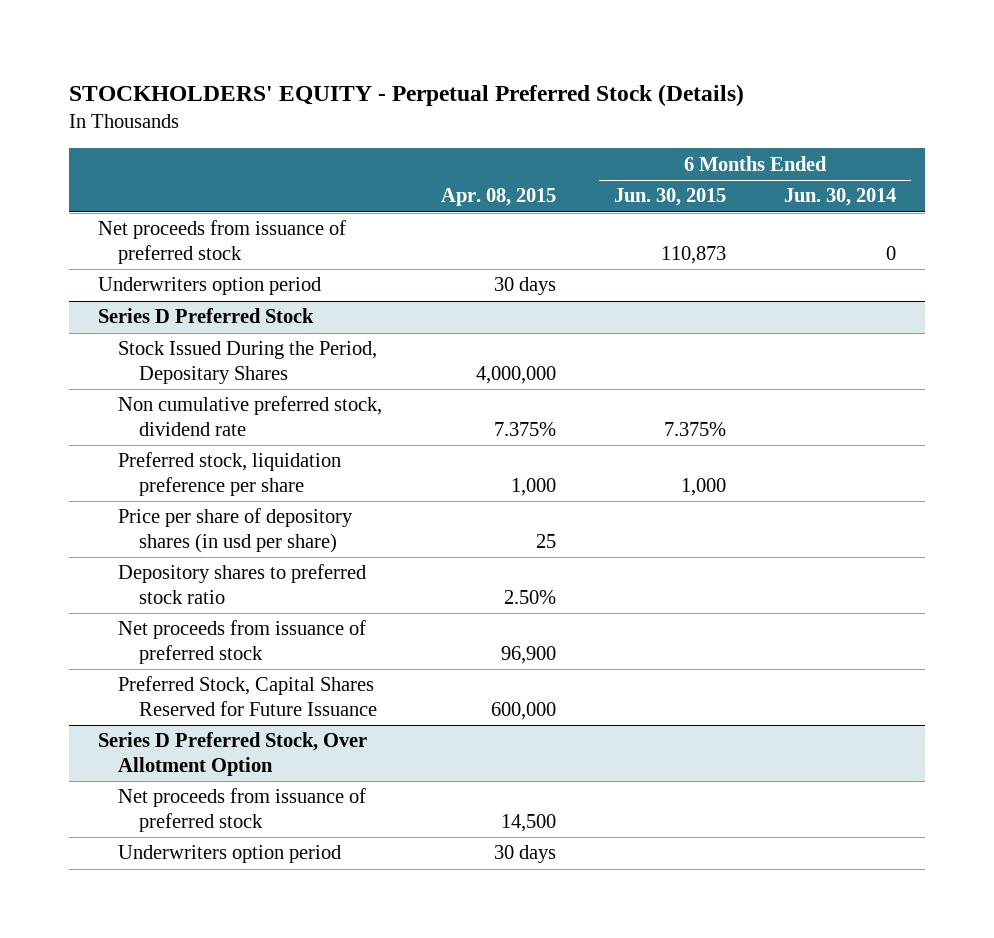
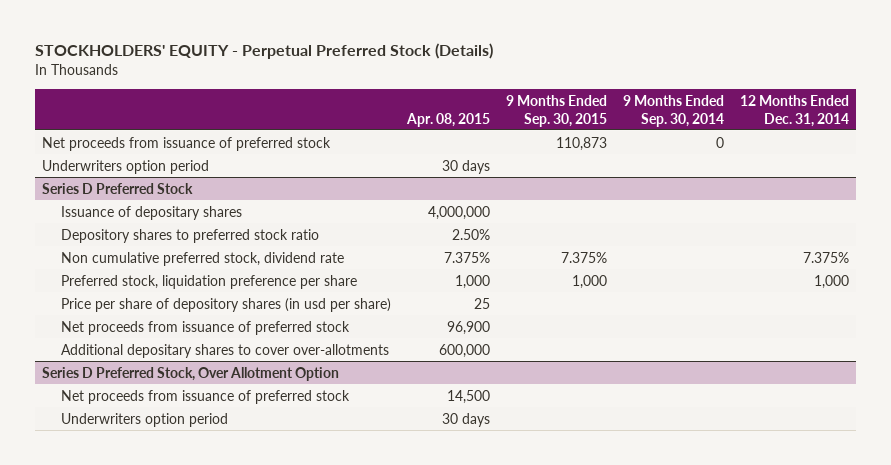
- | Apr. 08, 2015 | 6 Months Ended Jun. 30, 2015 | 6 Months Ended Jun. 30, 2014
+ | Apr. 08, 2015 | 9 Months Ended Sep. 30, 2015 | 9 Months Ended Sep. 30, 2014 | 12 Months Ended Dec. 31, 2014
@ Series D Preferred Stock
- Stock Issued During the Period, Depositary Shares | 4,000,000 | |
+ Issuance of depositary shares | 4,000,000 | | |
moved up: Depository shares to preferred stock ratio | 2.50% | | |
- Preferred Stock, Capital Shares Reserved for Future Issuance | 600,000 | |
+ Additional depositary shares to cover over-allotments | 600,000 | | |

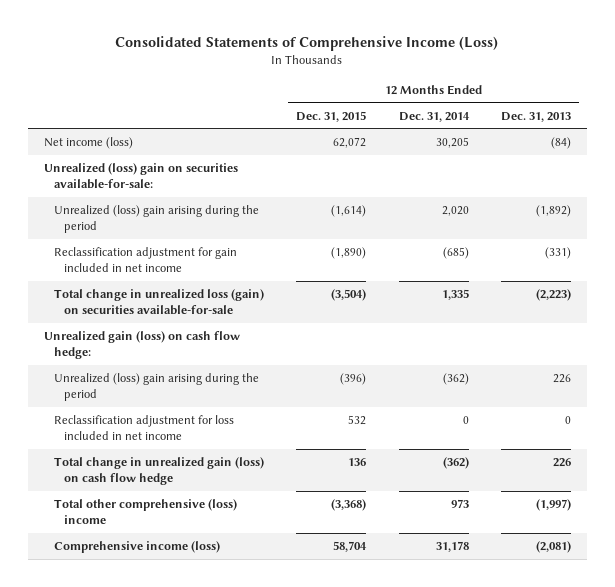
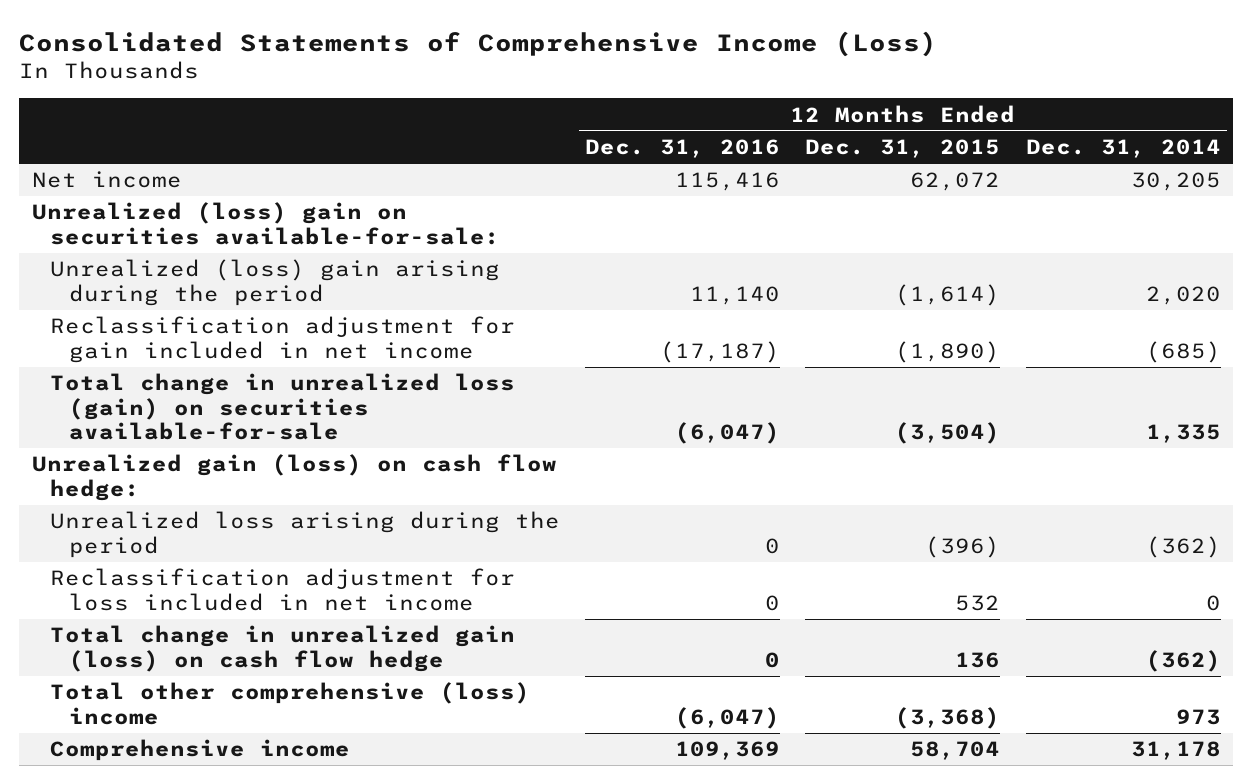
- | 12 Months Ended Dec. 31, 2015 | 12 Months Ended Dec. 31, 2014 | 12 Months Ended Dec. 31, 2013
+ | 12 Months Ended Dec. 31, 2016 | 12 Months Ended Dec. 31, 2015 | 12 Months Ended Dec. 31, 2014
- Net income (loss) | 62,072 | 30,205 | (84)
+ Net income | 115,416 | 62,072 | 30,205
- Unrealized (loss) gain arising during the period | (396) | (362) | 226
+ Unrealized loss arising during the period | 0 | (396) | (362)
- Comprehensive income (loss) | 58,704 | 31,178 | (2,081)
+ Comprehensive income | 109,369 | 58,704 | 31,178

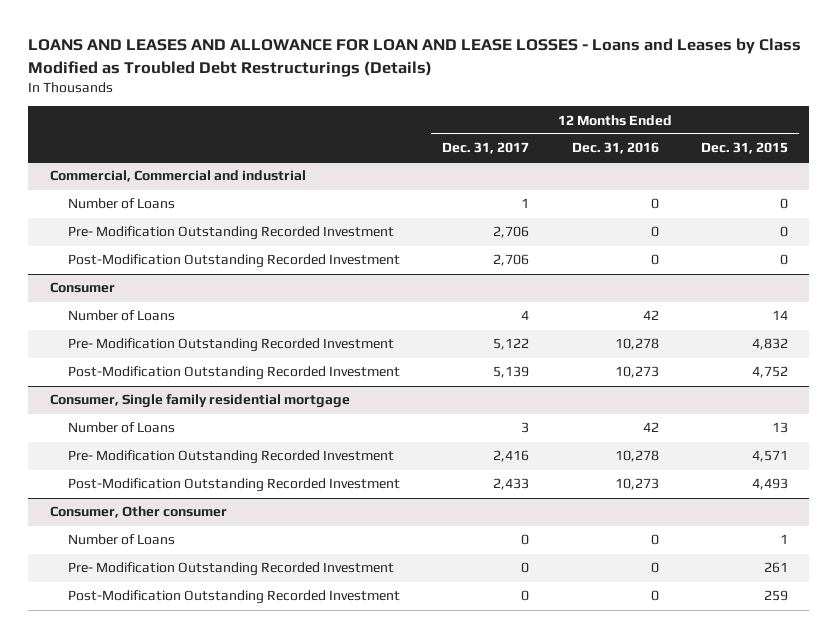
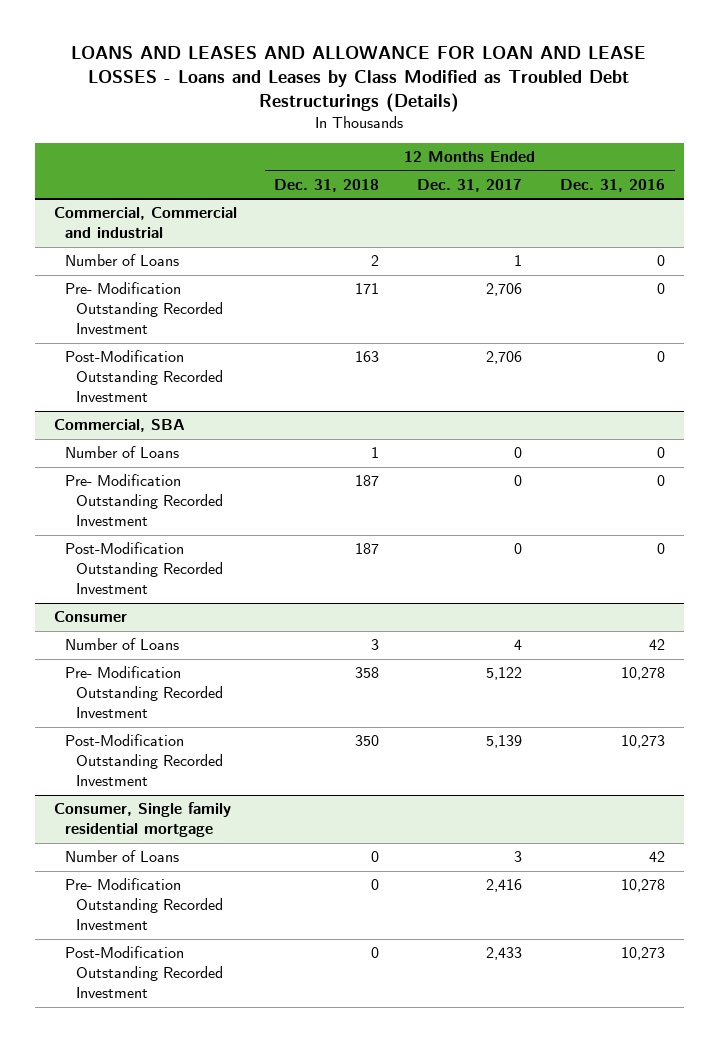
- | 12 Months Ended Dec. 31, 2017 | 12 Months Ended Dec. 31, 2016 | 12 Months Ended Dec. 31, 2015
+ | 12 Months Ended Dec. 31, 2018 | 12 Months Ended Dec. 31, 2017 | 12 Months Ended Dec. 31, 2016
+ Commercial, SBA
+ Number of Loans | 1 | 0 | 0
+ Pre- Modification Outstanding Recorded Investment | 187 | 0 | 0
+ Post-Modification Outstanding Recorded Investment | 187 | 0 | 0
- Consumer, Other consumer
- Number of Loans | 0 | 0 | 1
- Pre- Modification Outstanding Recorded Investment | 0 | 0 | 261
- Post-Modification Outstanding Recorded Investment | 0 | 0 | 259

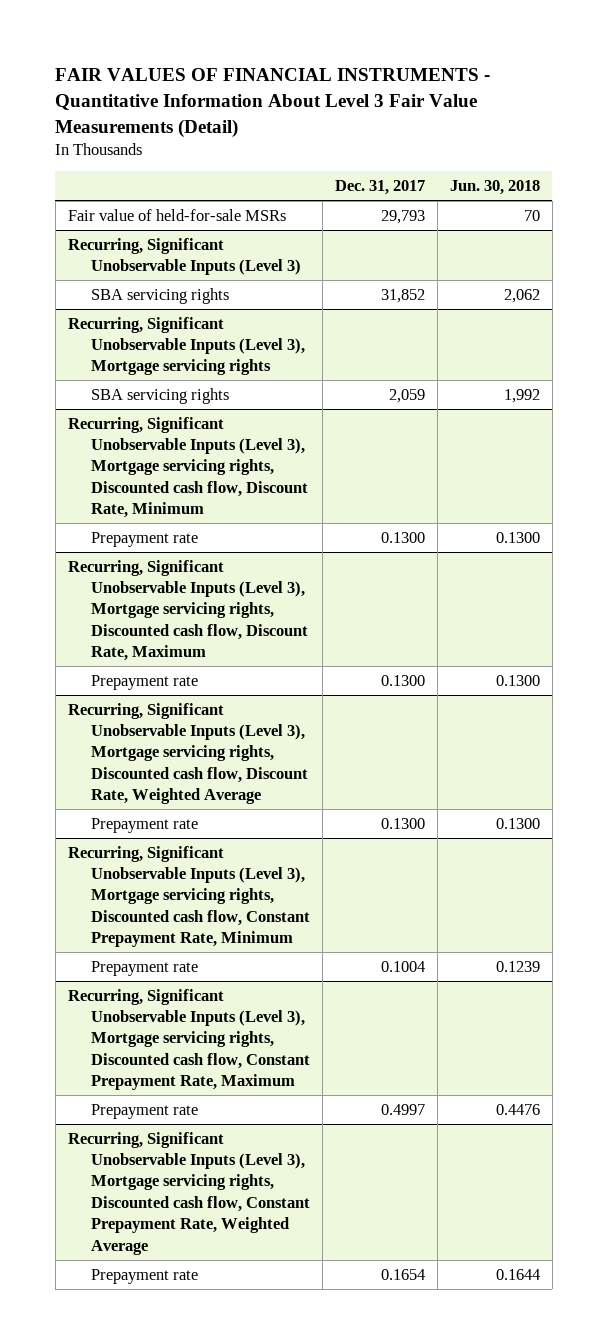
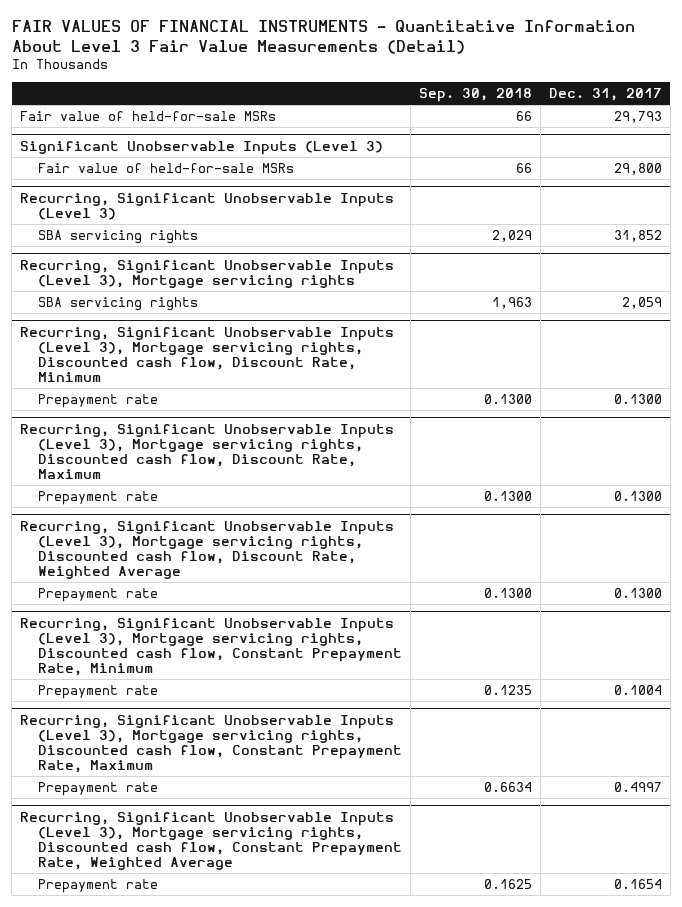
- | Dec. 31, 2017 | Jun. 30, 2018
+ | Sep. 30, 2018 | Dec. 31, 2017
+ Significant Unobservable Inputs (Level 3)
+ Fair value of held-for-sale MSRs | 66 | 29,800

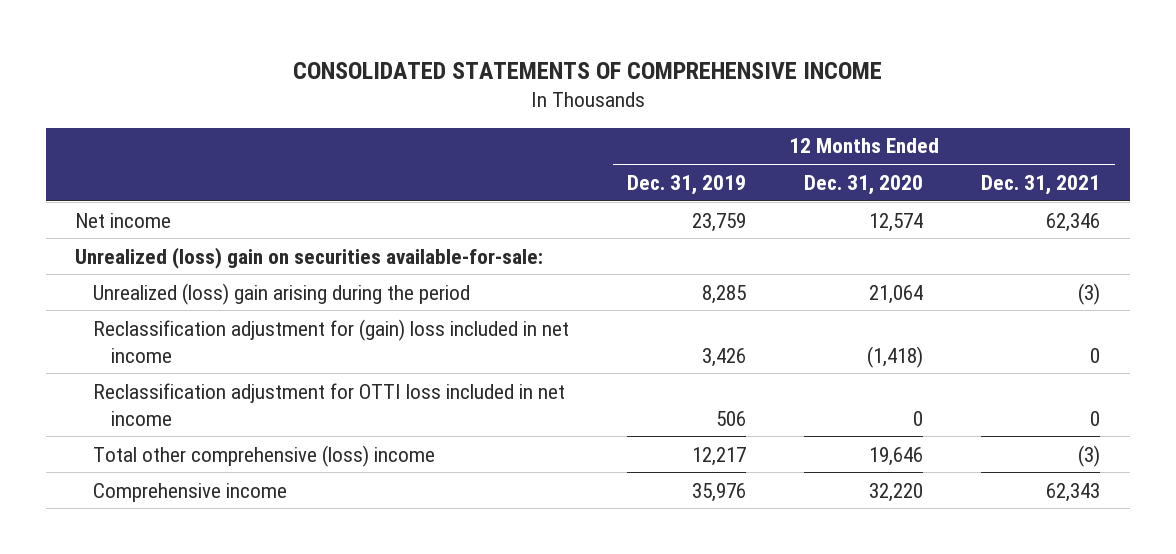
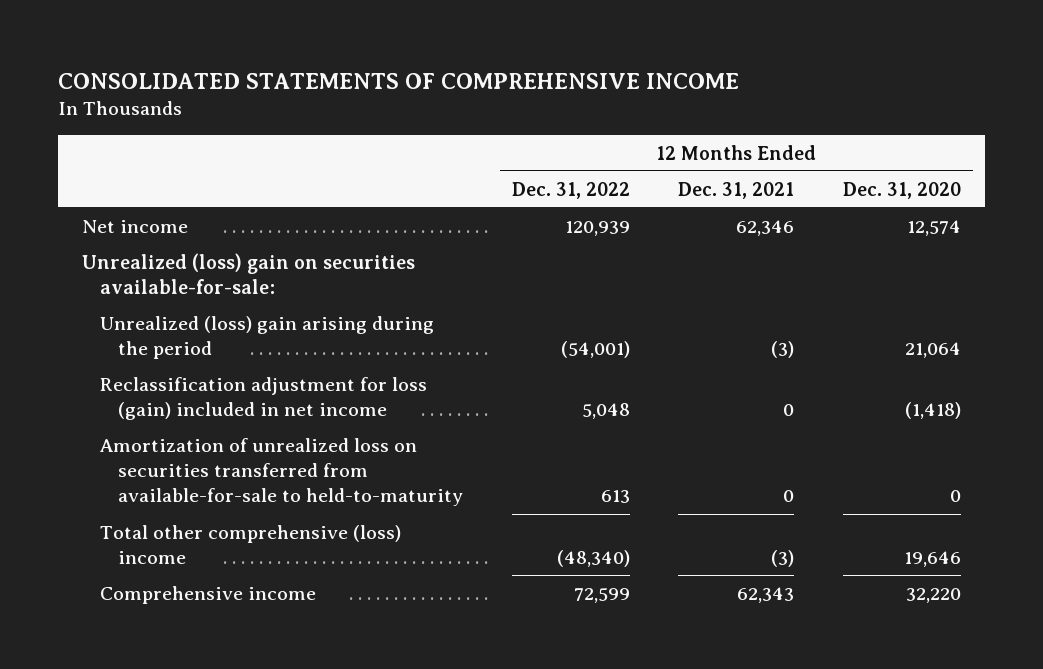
- | 12 Months Ended Dec. 31, 2019 | 12 Months Ended Dec. 31, 2020 | 12 Months Ended Dec. 31, 2021
+ | 12 Months Ended Dec. 31, 2022 | 12 Months Ended Dec. 31, 2021 | 12 Months Ended Dec. 31, 2020
- Reclassification adjustment for (gain) loss included in net income | 3,426 | (1,418) | 0
- Reclassification adjustment for OTTI loss included in net income | 506 | 0 | 0
+ Reclassification adjustment for loss (gain) included in net income | 5,048 | 0 | (1,418)
+ Amortization of unrealized loss on securities transferred from available-for-sale to held-to-maturity | 613 | 0 | 0

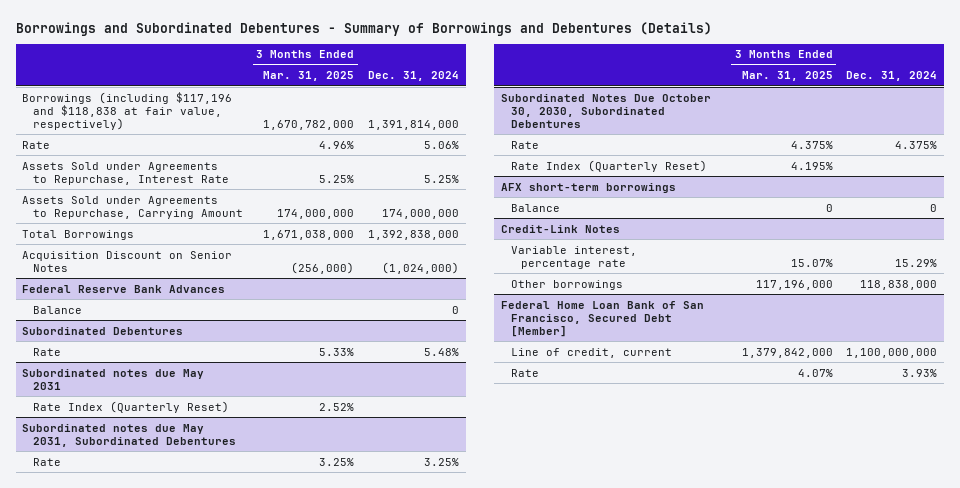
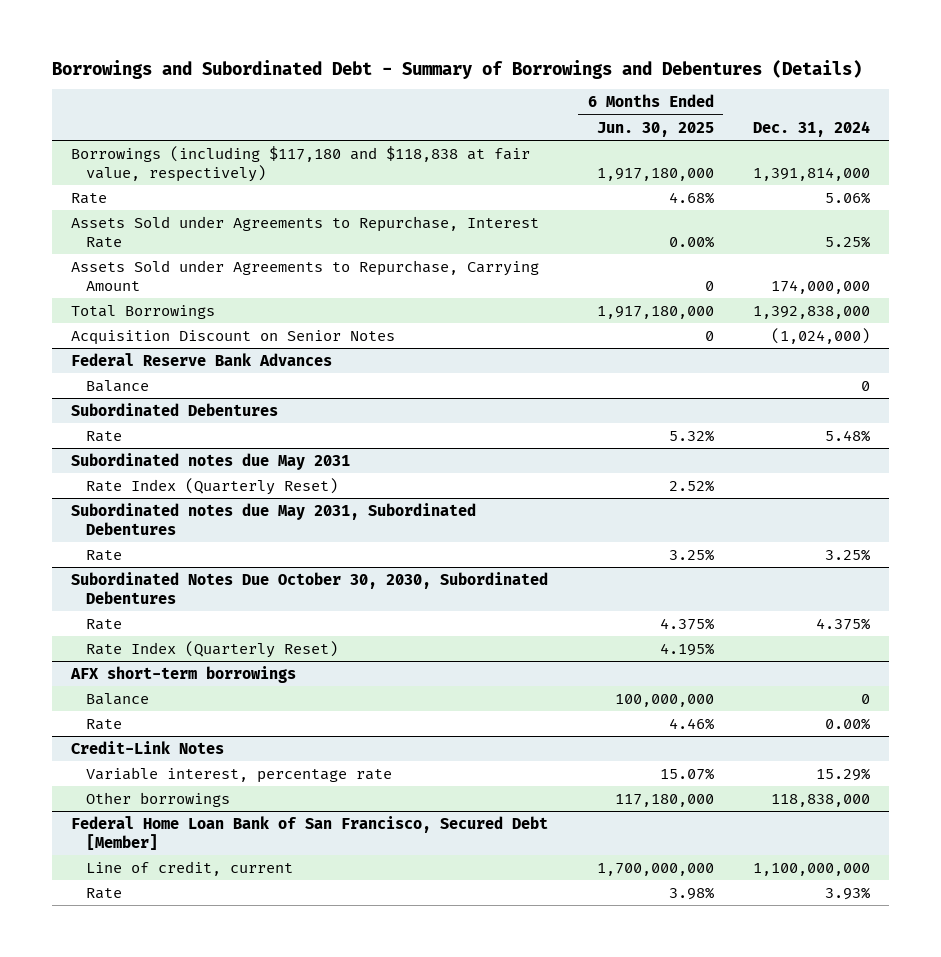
- Borrowings and Subordinated Debentures - Summary of Borrowings and Debentures (Details)
+ Borrowings and Subordinated Debt - Summary of Borrowings and Debentures (Details)
- | 3 Months Ended Mar. 31, 2025 | Dec. 31, 2024
+ | 6 Months Ended Jun. 30, 2025 | Dec. 31, 2024
- Borrowings (including $117,196 and $118,838 at fair value, respectively) | 1,670,782,000 | 1,391,814,000
+ Borrowings (including $117,180 and $118,838 at fair value, respectively) | 1,917,180,000 | 1,391,814,000
@ AFX short-term borrowings
+ Rate | 4.46% | 0.00%

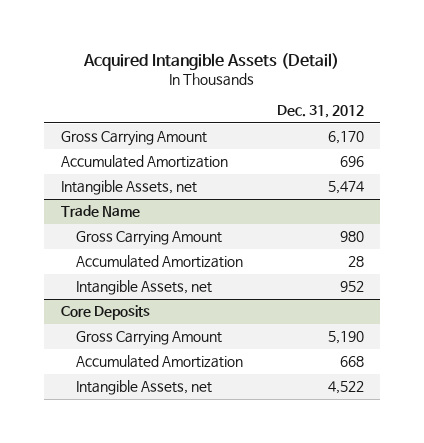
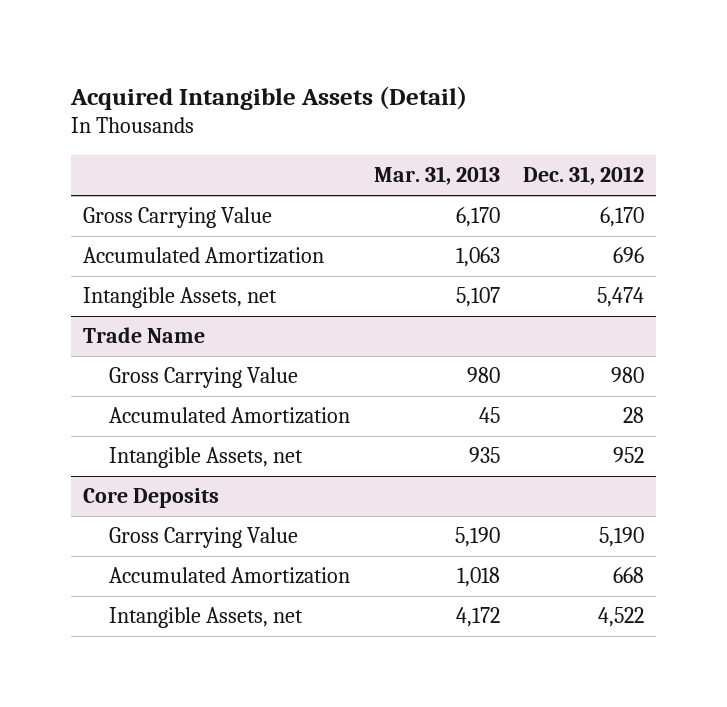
- | Dec. 31, 2012
+ | Mar. 31, 2013 | Dec. 31, 2012
- Gross Carrying Amount | 6,170
+ Gross Carrying Value | 6,170 | 6,170
@ Trade Name
- Gross Carrying Amount | 980
+ Gross Carrying Value | 980 | 980
@ Core Deposits
- Gross Carrying Amount | 5,190
+ Gross Carrying Value | 5,190 | 5,190

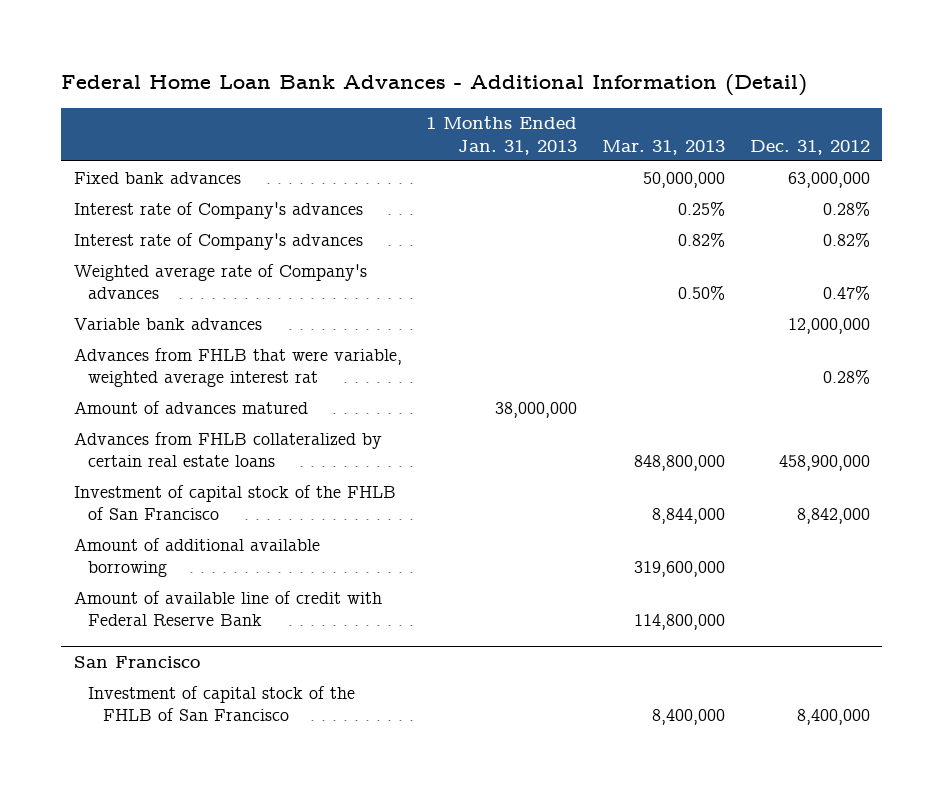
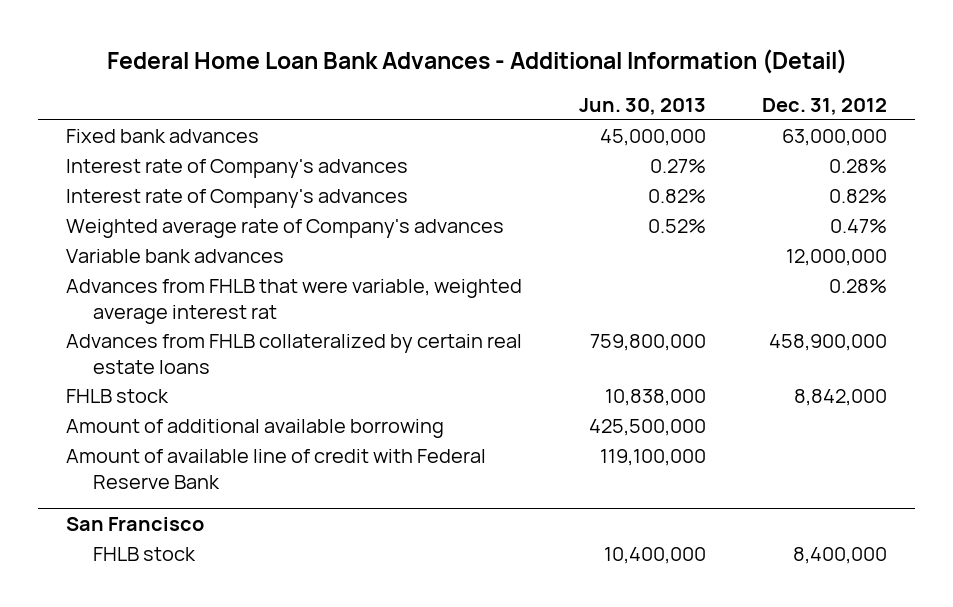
- | 1 Months Ended Jan. 31, 2013 | Mar. 31, 2013 | Dec. 31, 2012
+ | Jun. 30, 2013 | Dec. 31, 2012
- Amount of advances matured | 38,000,000 | |
- Investment of capital stock of the FHLB of San Francisco | | 8,844,000 | 8,842,000
+ FHLB stock | 10,838,000 | 8,842,000
@ San Francisco
- Investment of capital stock of the FHLB of San Francisco | | 8,400,000 | 8,400,000
+ FHLB stock | 10,400,000 | 8,400,000

